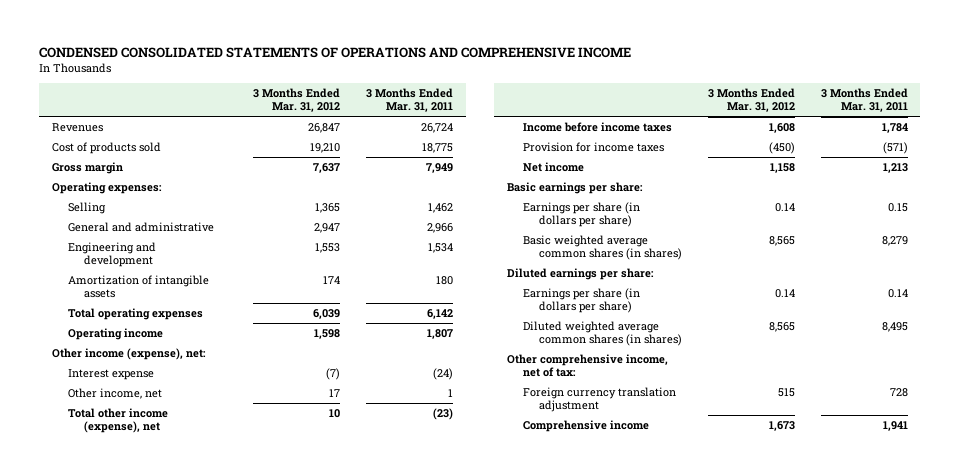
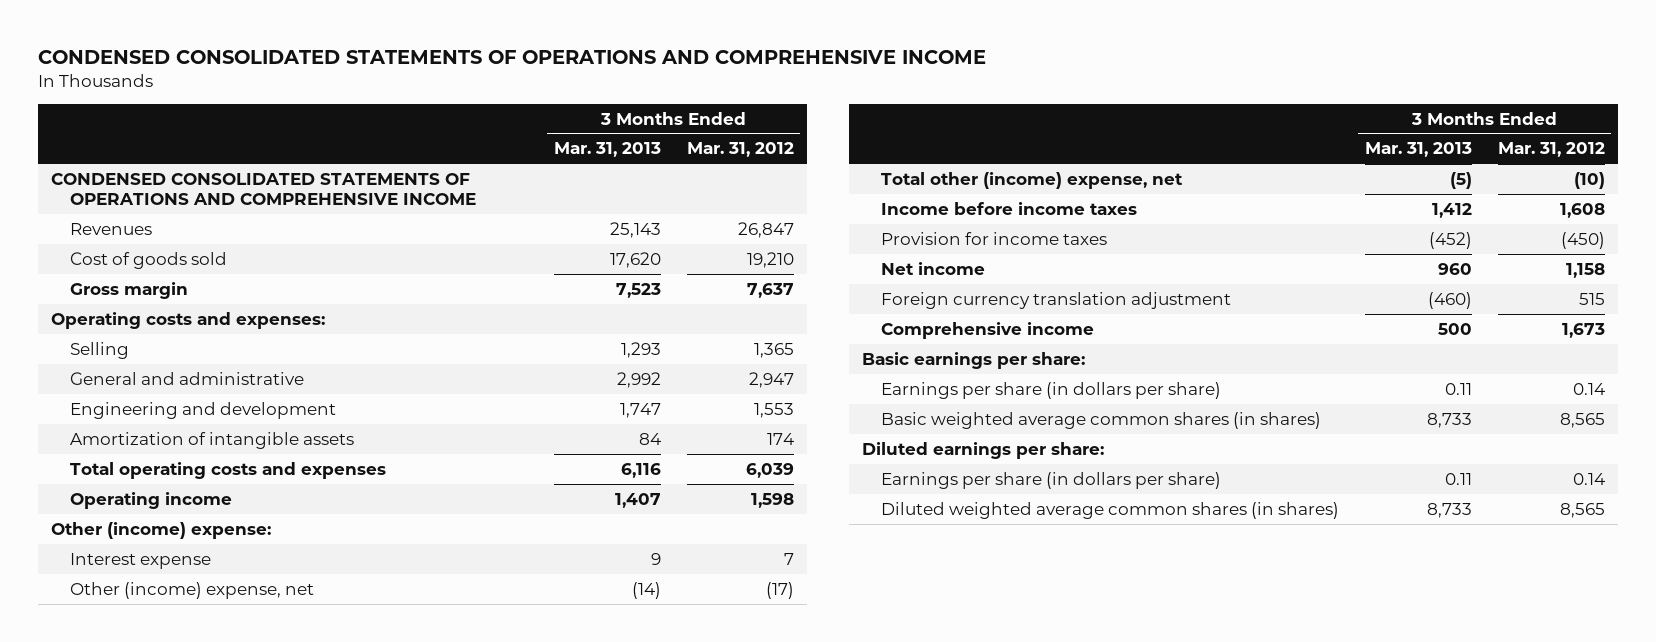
- | 3 Months Ended Mar. 31, 2012 | 3 Months Ended Mar. 31, 2011
+ | 3 Months Ended Mar. 31, 2013 | 3 Months Ended Mar. 31, 2012
+ CONDENSED CONSOLIDATED STATEMENTS OF OPERATIONS AND COMPREHENSIVE INCOME
- Cost of products sold | 19,210 | 18,775
+ Cost of goods sold | 17,620 | 19,210
- Operating expenses:
+ Operating costs and expenses:
- Total operating expenses | 6,039 | 6,142
+ Total operating costs and expenses | 6,116 | 6,039
- Other income (expense), net:
- Interest expense | (7) | (24)
- Other income, net | 17 | 1
- Total other income (expense), net | 10 | (23)
+ Other (income) expense:
+ Interest expense | 9 | 7
+ Other (income) expense, net | (14) | (17)
+ Total other (income) expense, net | (5) | (10)
moved up: Foreign currency translation adjustment | (460) | 515
moved up: Comprehensive income | 500 | 1,673
- Other comprehensive income, net of tax:

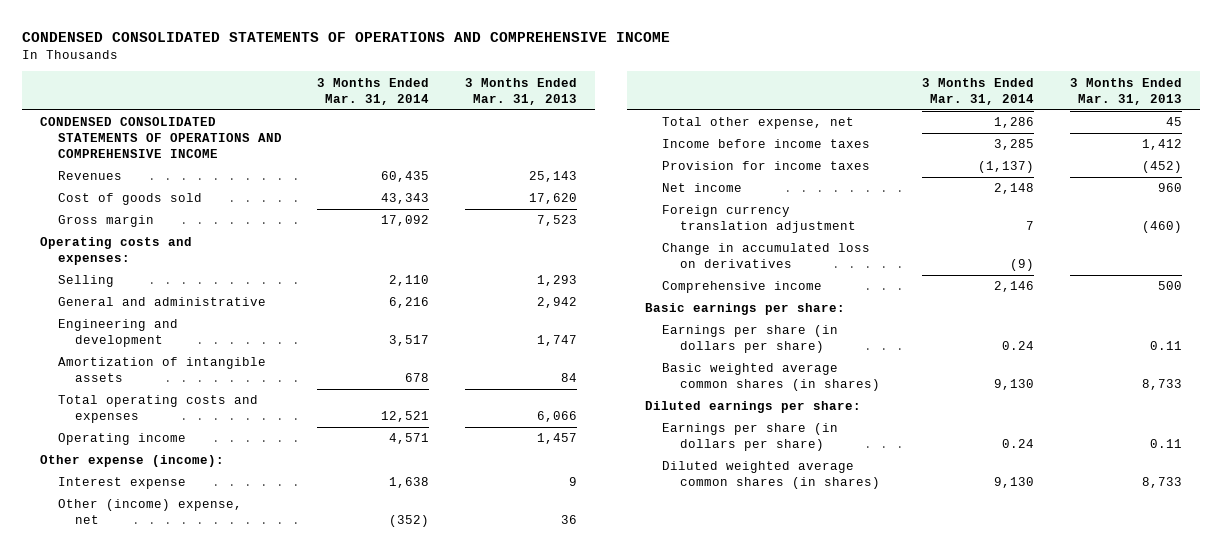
- | 3 Months Ended Mar. 31, 2013 | 3 Months Ended Mar. 31, 2012
+ | 3 Months Ended Mar. 31, 2014 | 3 Months Ended Mar. 31, 2013
- General and administrative | 2,992 | 2,947
+ General and administrative | 6,216 | 2,942
- Total operating costs and expenses | 6,116 | 6,039
- Operating income | 1,407 | 1,598
- Other (income) expense:
+ Total operating costs and expenses | 12,521 | 6,066
+ Operating income | 4,571 | 1,457
+ Other expense (income):
- Other (income) expense, net | (14) | (17)
- Total other (income) expense, net | (5) | (10)
+ Other (income) expense, net | (352) | 36
+ Total other expense, net | 1,286 | 45
+ Change in accumulated loss on derivatives | (9) |

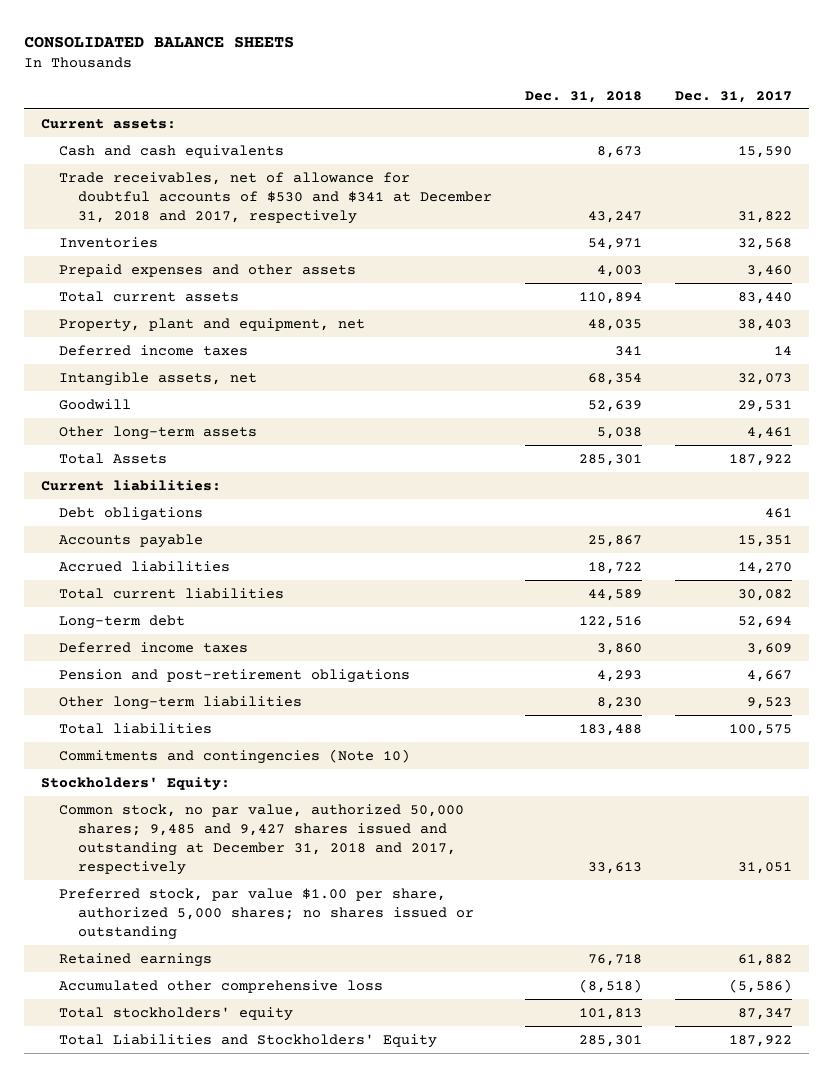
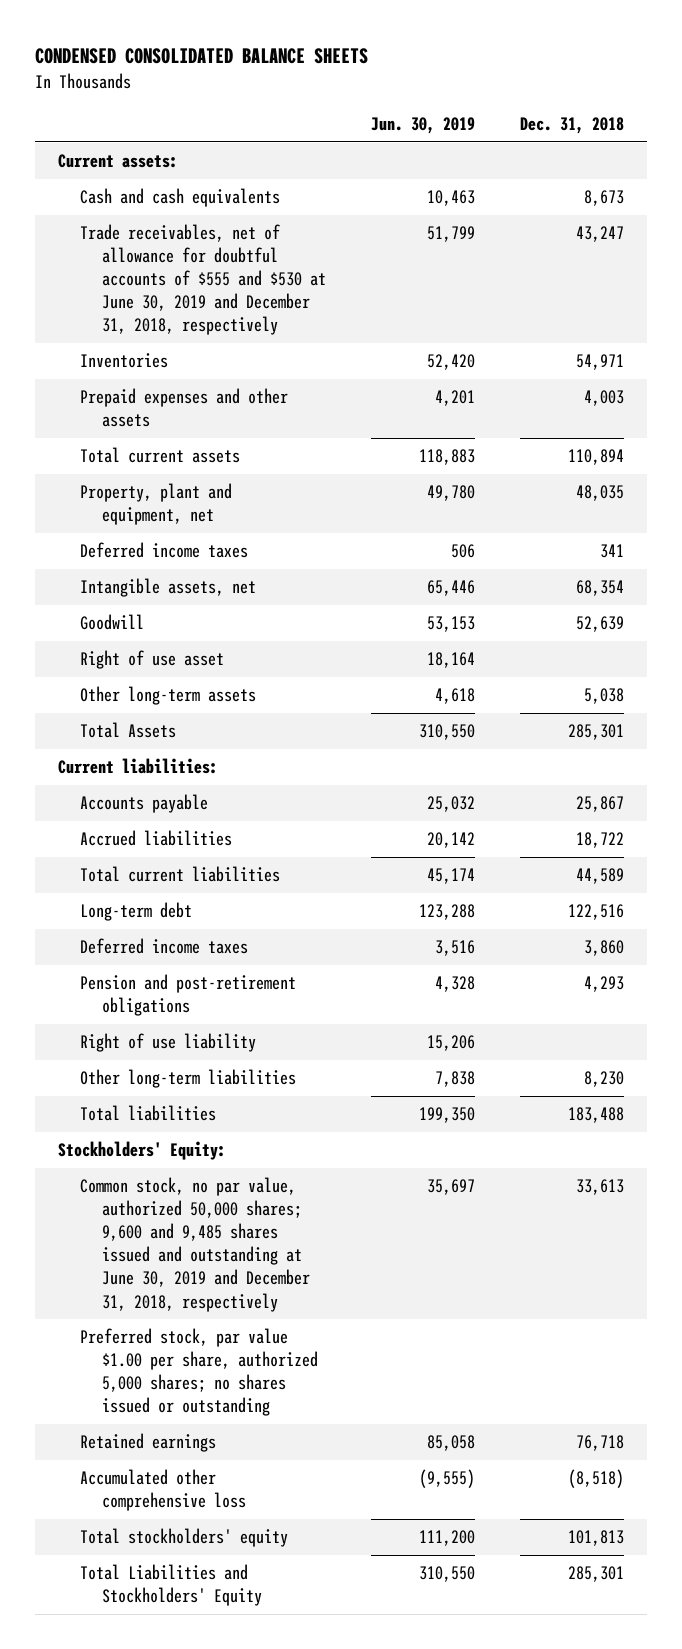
- CONSOLIDATED BALANCE SHEETS
+ CONDENSED CONSOLIDATED BALANCE SHEETS
- | Dec. 31, 2018 | Dec. 31, 2017
+ | Jun. 30, 2019 | Dec. 31, 2018
- Trade receivables, net of allowance for doubtful accounts of $530 and $341 at December 31, 2018 and 2017, respectively | 43,247 | 31,822
+ Trade receivables, net of allowance for doubtful accounts of $555 and $530 at June 30, 2019 and December 31, 2018, respectively | 51,799 | 43,247
+ Right of use asset | 18,164 |
- Debt obligations | | 461
+ Right of use liability | 15,206 |
- Commitments and contingencies (Note 10)
- Common stock, no par value, authorized 50,000 shares; 9,485 and 9,427 shares issued and outstanding at December 31, 2018 and 2017, respectively | 33,613 | 31,051
+ Common stock, no par value, authorized 50,000 shares; 9,600 and 9,485 shares issued and outstanding at June 30, 2019 and December 31, 2018, respectively | 35,697 | 33,613

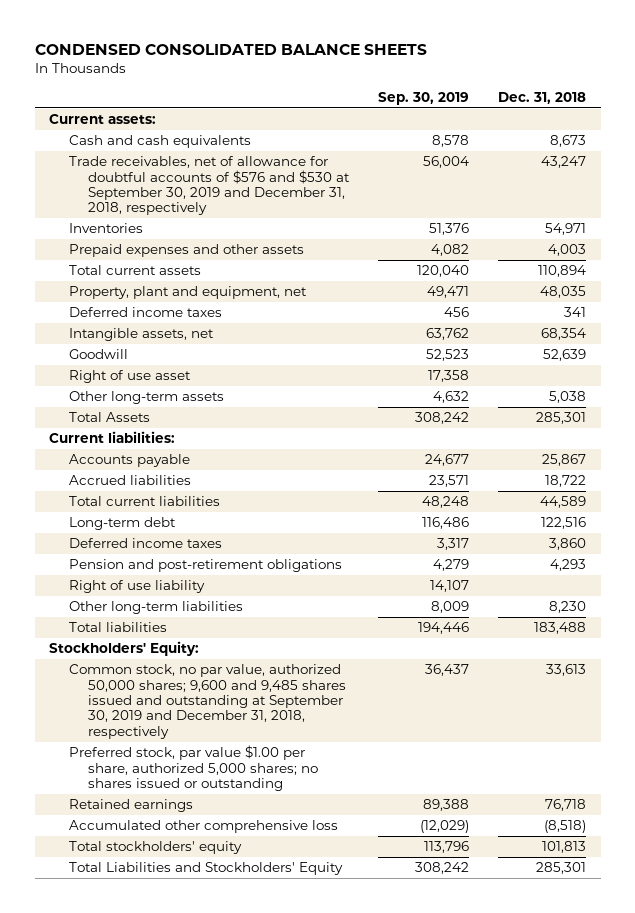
- | Jun. 30, 2019 | Dec. 31, 2018
+ | Sep. 30, 2019 | Dec. 31, 2018
- Trade receivables, net of allowance for doubtful accounts of $555 and $530 at June 30, 2019 and December 31, 2018, respectively | 51,799 | 43,247
+ Trade receivables, net of allowance for doubtful accounts of $576 and $530 at September 30, 2019 and December 31, 2018, respectively | 56,004 | 43,247
- Common stock, no par value, authorized 50,000 shares; 9,600 and 9,485 shares issued and outstanding at June 30, 2019 and December 31, 2018, respectively | 35,697 | 33,613
+ Common stock, no par value, authorized 50,000 shares; 9,600 and 9,485 shares issued and outstanding at September 30, 2019 and December 31, 2018, respectively | 36,437 | 33,613

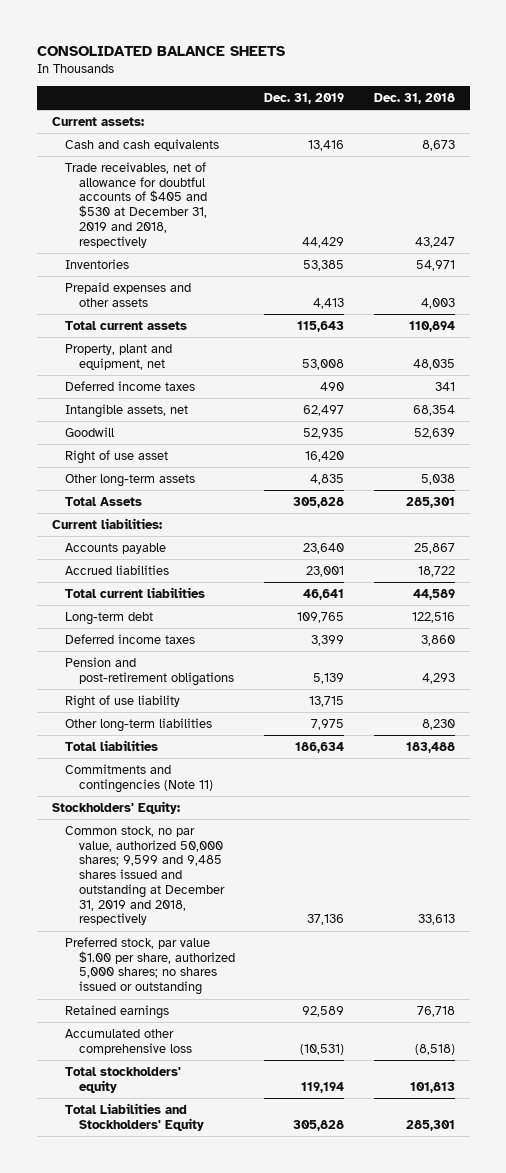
- CONDENSED CONSOLIDATED BALANCE SHEETS
+ CONSOLIDATED BALANCE SHEETS
- | Sep. 30, 2019 | Dec. 31, 2018
+ | Dec. 31, 2019 | Dec. 31, 2018
- Trade receivables, net of allowance for doubtful accounts of $576 and $530 at September 30, 2019 and December 31, 2018, respectively | 56,004 | 43,247
+ Trade receivables, net of allowance for doubtful accounts of $405 and $530 at December 31, 2019 and 2018, respectively | 44,429 | 43,247
+ Commitments and contingencies (Note 11)
- Common stock, no par value, authorized 50,000 shares; 9,600 and 9,485 shares issued and outstanding at September 30, 2019 and December 31, 2018, respectively | 36,437 | 33,613
+ Common stock, no par value, authorized 50,000 shares; 9,599 and 9,485 shares issued and outstanding at December 31, 2019 and 2018, respectively | 37,136 | 33,613

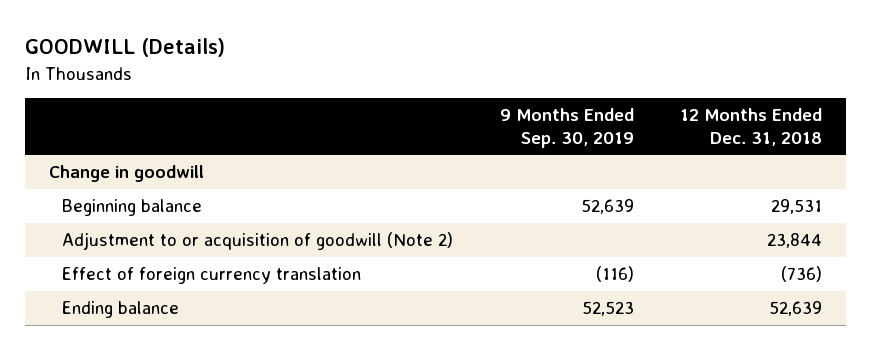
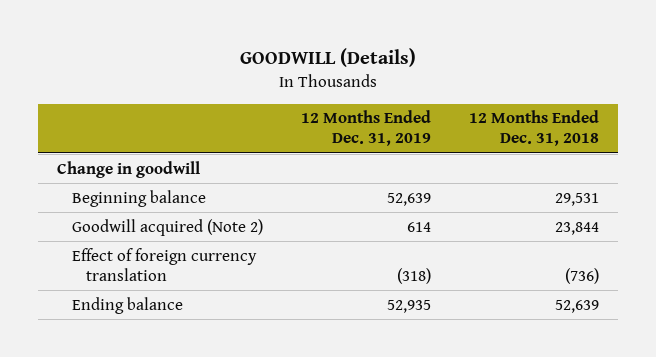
- | 9 Months Ended Sep. 30, 2019 | 12 Months Ended Dec. 31, 2018
+ | 12 Months Ended Dec. 31, 2019 | 12 Months Ended Dec. 31, 2018
- Adjustment to or acquisition of goodwill (Note 2) | | 23,844
+ Goodwill acquired (Note 2) | 614 | 23,844

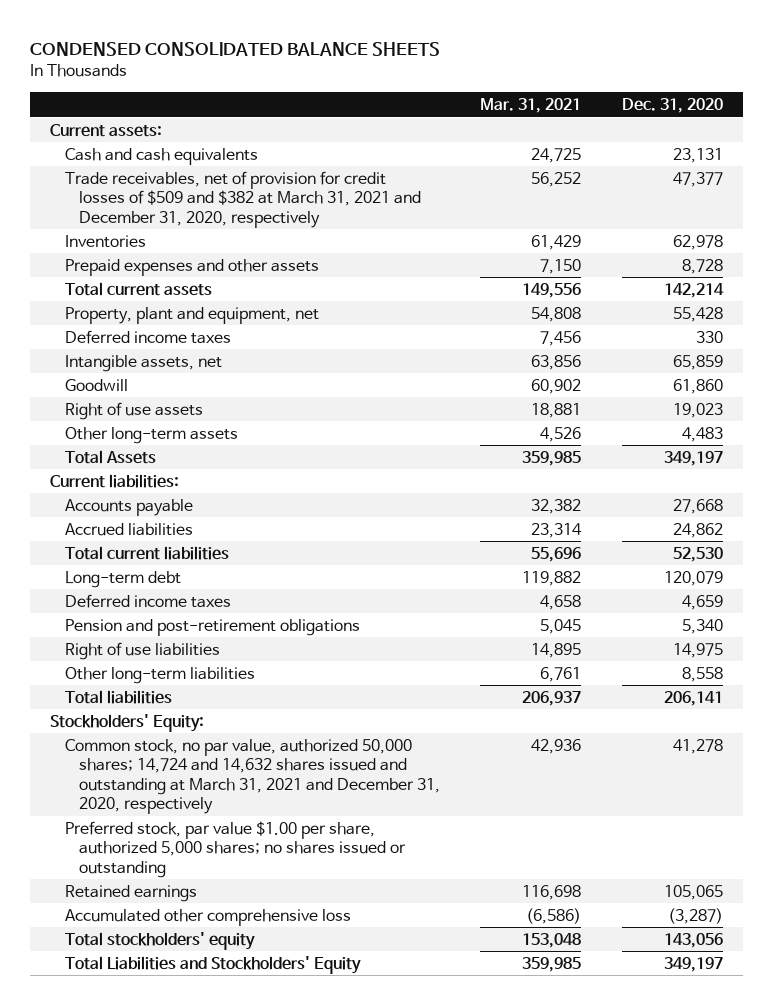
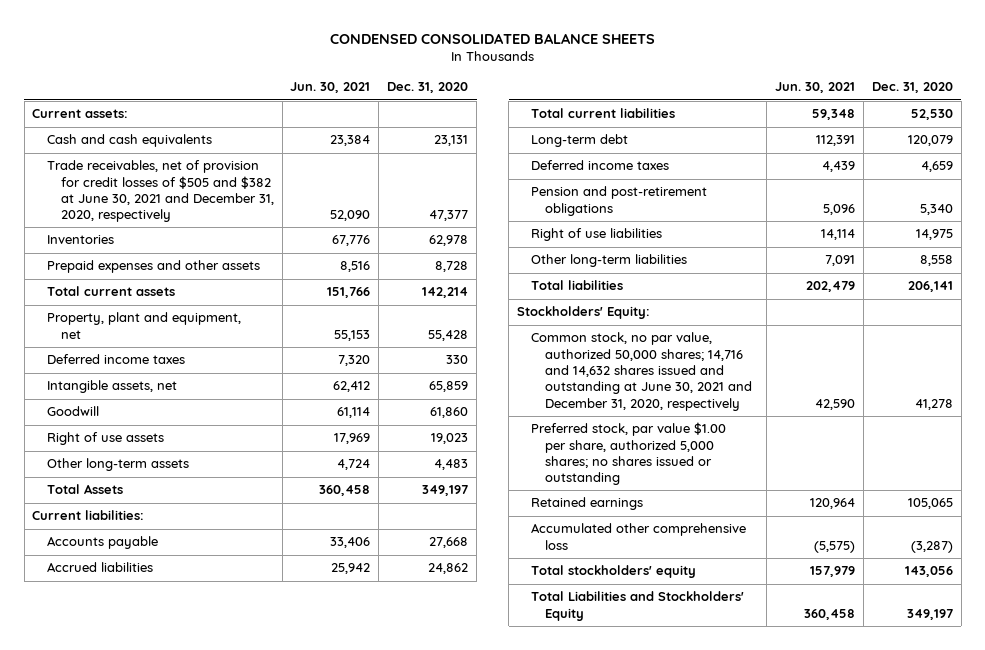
- | Mar. 31, 2021 | Dec. 31, 2020
+ | Jun. 30, 2021 | Dec. 31, 2020
- Trade receivables, net of provision for credit losses of $509 and $382 at March 31, 2021 and December 31, 2020, respectively | 56,252 | 47,377
+ Trade receivables, net of provision for credit losses of $505 and $382 at June 30, 2021 and December 31, 2020, respectively | 52,090 | 47,377
- Common stock, no par value, authorized 50,000 shares; 14,724 and 14,632 shares issued and outstanding at March 31, 2021 and December 31, 2020, respectively | 42,936 | 41,278
+ Common stock, no par value, authorized 50,000 shares; 14,716 and 14,632 shares issued and outstanding at June 30, 2021 and December 31, 2020, respectively | 42,590 | 41,278

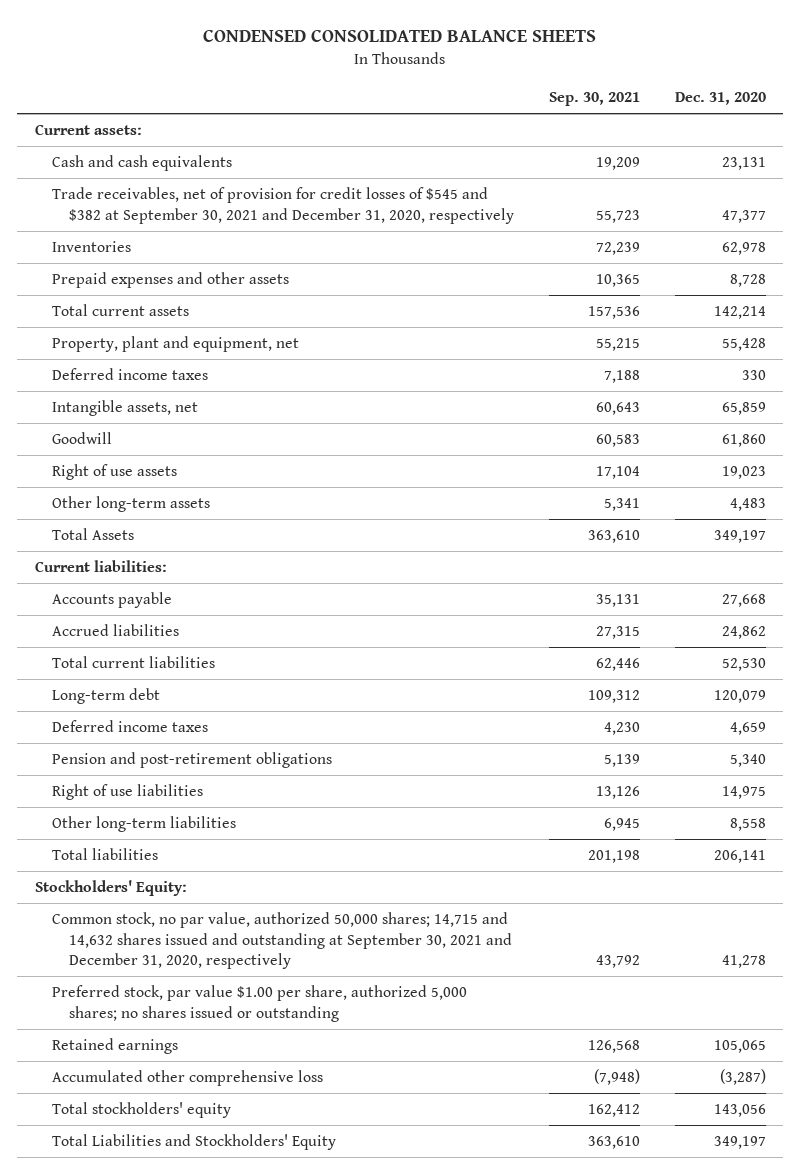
- | Jun. 30, 2021 | Dec. 31, 2020
+ | Sep. 30, 2021 | Dec. 31, 2020
- Trade receivables, net of provision for credit losses of $505 and $382 at June 30, 2021 and December 31, 2020, respectively | 52,090 | 47,377
+ Trade receivables, net of provision for credit losses of $545 and $382 at September 30, 2021 and December 31, 2020, respectively | 55,723 | 47,377
- Common stock, no par value, authorized 50,000 shares; 14,716 and 14,632 shares issued and outstanding at June 30, 2021 and December 31, 2020, respectively | 42,590 | 41,278
+ Common stock, no par value, authorized 50,000 shares; 14,715 and 14,632 shares issued and outstanding at September 30, 2021 and December 31, 2020, respectively | 43,792 | 41,278

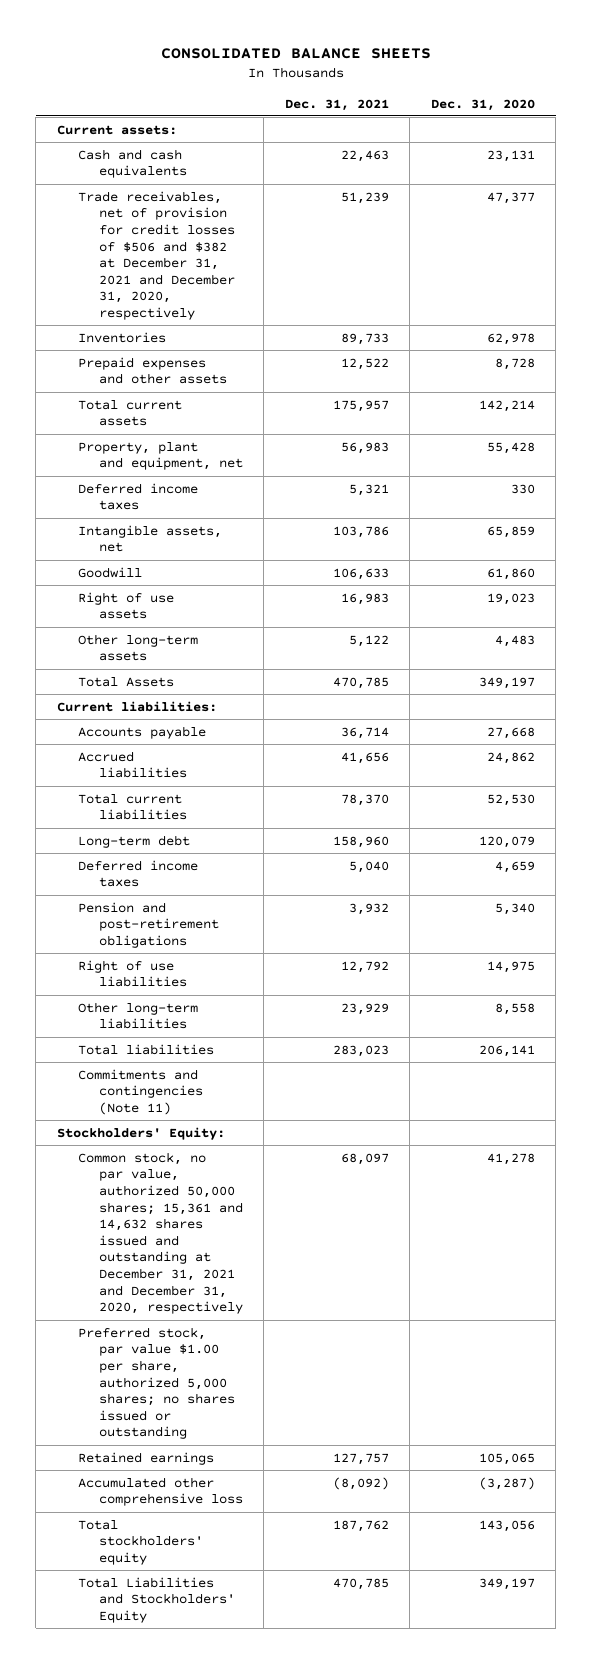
- CONDENSED CONSOLIDATED BALANCE SHEETS
+ CONSOLIDATED BALANCE SHEETS
- | Sep. 30, 2021 | Dec. 31, 2020
+ | Dec. 31, 2021 | Dec. 31, 2020
- Trade receivables, net of provision for credit losses of $545 and $382 at September 30, 2021 and December 31, 2020, respectively | 55,723 | 47,377
+ Trade receivables, net of provision for credit losses of $506 and $382 at December 31, 2021 and December 31, 2020, respectively | 51,239 | 47,377
+ Commitments and contingencies (Note 11)
- Common stock, no par value, authorized 50,000 shares; 14,715 and 14,632 shares issued and outstanding at September 30, 2021 and December 31, 2020, respectively | 43,792 | 41,278
+ Common stock, no par value, authorized 50,000 shares; 15,361 and 14,632 shares issued and outstanding at December 31, 2021 and December 31, 2020, respectively | 68,097 | 41,278

